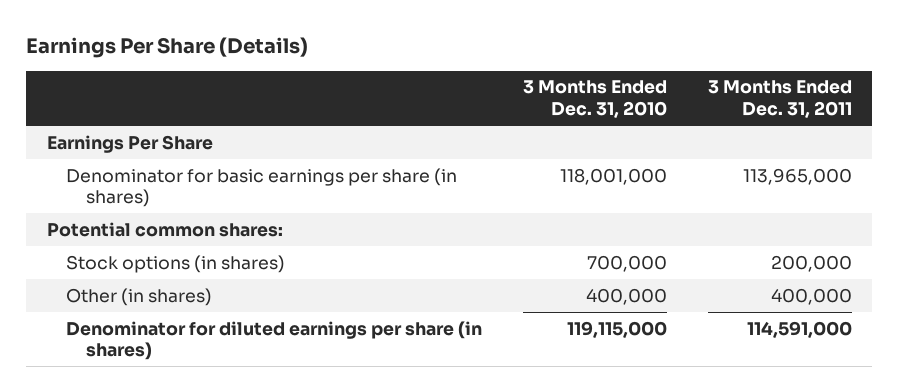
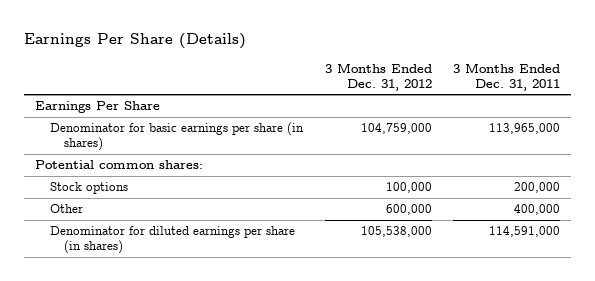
- | 3 Months Ended Dec. 31, 2010 | 3 Months Ended Dec. 31, 2011
+ | 3 Months Ended Dec. 31, 2012 | 3 Months Ended Dec. 31, 2011
- Stock options (in shares) | 700,000 | 200,000
- Other (in shares) | 400,000 | 400,000
+ Stock options | 100,000 | 200,000
+ Other | 600,000 | 400,000

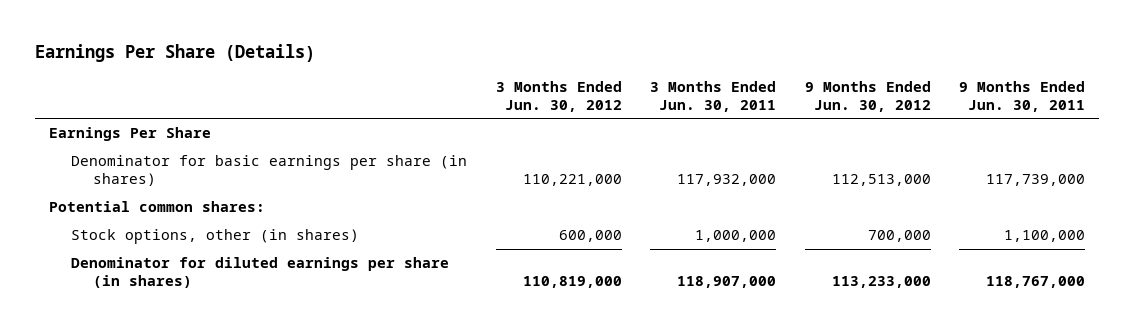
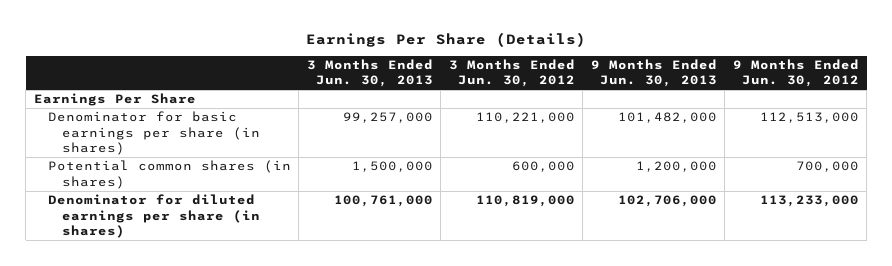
- | 3 Months Ended Jun. 30, 2012 | 3 Months Ended Jun. 30, 2011 | 9 Months Ended Jun. 30, 2012 | 9 Months Ended Jun. 30, 2011
+ | 3 Months Ended Jun. 30, 2013 | 3 Months Ended Jun. 30, 2012 | 9 Months Ended Jun. 30, 2013 | 9 Months Ended Jun. 30, 2012
- Potential common shares:
- Stock options, other (in shares) | 600,000 | 1,000,000 | 700,000 | 1,100,000
+ Potential common shares (in shares) | 1,500,000 | 600,000 | 1,200,000 | 700,000

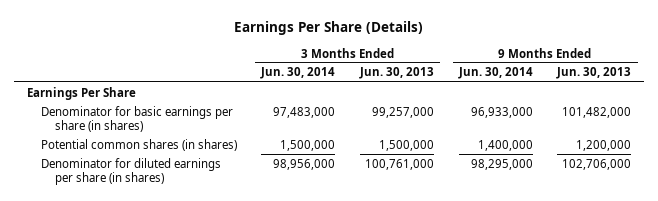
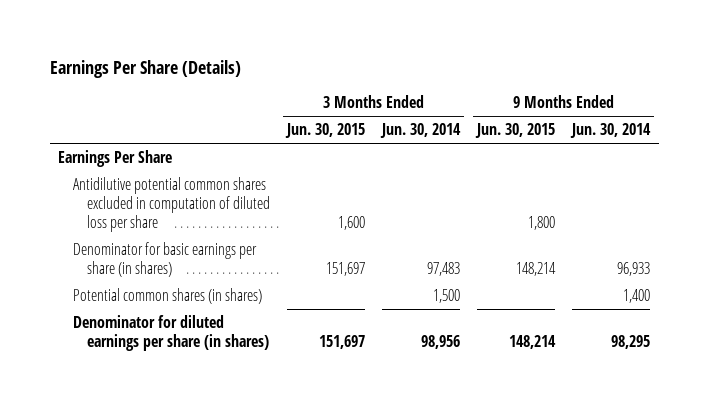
- | 3 Months Ended Jun. 30, 2014 | 3 Months Ended Jun. 30, 2013 | 9 Months Ended Jun. 30, 2014 | 9 Months Ended Jun. 30, 2013
+ | 3 Months Ended Jun. 30, 2015 | 3 Months Ended Jun. 30, 2014 | 9 Months Ended Jun. 30, 2015 | 9 Months Ended Jun. 30, 2014
- Denominator for basic earnings per share (in shares) | 97,483,000 | 99,257,000 | 96,933,000 | 101,482,000
- Potential common shares (in shares) | 1,500,000 | 1,500,000 | 1,400,000 | 1,200,000
- Denominator for diluted earnings per share (in shares) | 98,956,000 | 100,761,000 | 98,295,000 | 102,706,000
+ Antidilutive potential common shares excluded in computation of diluted loss per share | 1,600 | | 1,800 |
+ Denominator for basic earnings per share (in shares) | 151,697 | 97,483 | 148,214 | 96,933
+ Potential common shares (in shares) | | 1,500 | | 1,400
+ Denominator for diluted earnings per share (in shares) | 151,697 | 98,956 | 148,214 | 98,295

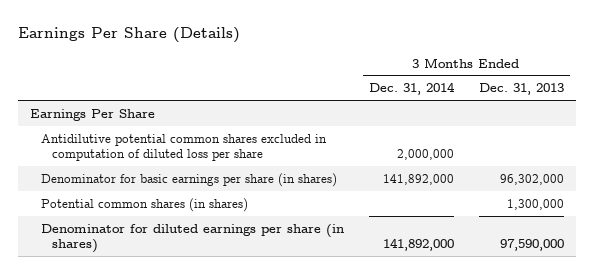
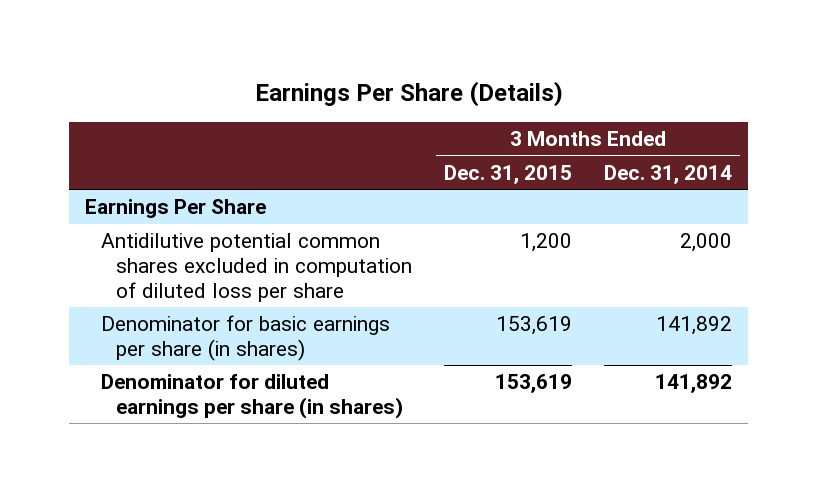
- | 3 Months Ended Dec. 31, 2014 | 3 Months Ended Dec. 31, 2013
+ | 3 Months Ended Dec. 31, 2015 | 3 Months Ended Dec. 31, 2014
- Antidilutive potential common shares excluded in computation of diluted loss per share | 2,000,000 |
- Denominator for basic earnings per share (in shares) | 141,892,000 | 96,302,000
- Potential common shares (in shares) | | 1,300,000
- Denominator for diluted earnings per share (in shares) | 141,892,000 | 97,590,000
+ Antidilutive potential common shares excluded in computation of diluted loss per share | 1,200 | 2,000
+ Denominator for basic earnings per share (in shares) | 153,619 | 141,892
+ Denominator for diluted earnings per share (in shares) | 153,619 | 141,892

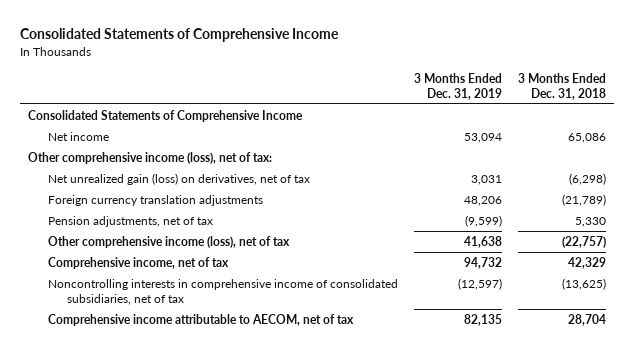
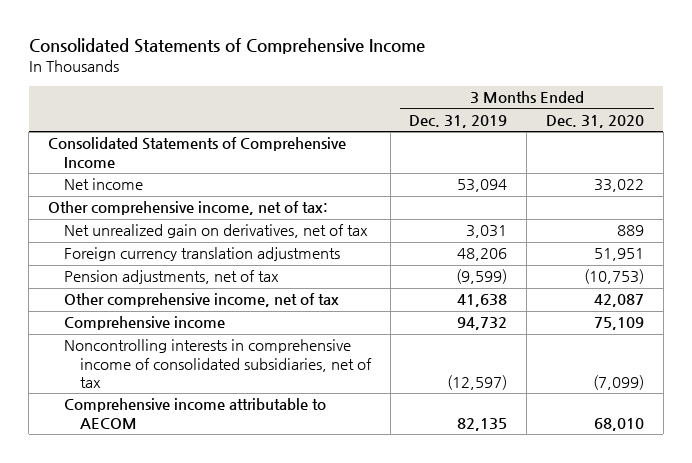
- | 3 Months Ended Dec. 31, 2019 | 3 Months Ended Dec. 31, 2018
+ | 3 Months Ended Dec. 31, 2019 | 3 Months Ended Dec. 31, 2020
- Other comprehensive income (loss), net of tax:
- Net unrealized gain (loss) on derivatives, net of tax | 3,031 | (6,298)
+ Other comprehensive income, net of tax:
+ Net unrealized gain on derivatives, net of tax | 3,031 | 889
- Other comprehensive income (loss), net of tax | 41,638 | (22,757)
- Comprehensive income, net of tax | 94,732 | 42,329
+ Other comprehensive income, net of tax | 41,638 | 42,087
+ Comprehensive income | 94,732 | 75,109
- Comprehensive income attributable to AECOM, net of tax | 82,135 | 28,704
+ Comprehensive income attributable to AECOM | 82,135 | 68,010

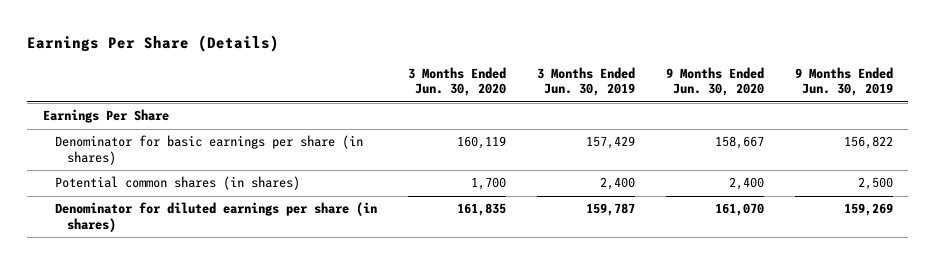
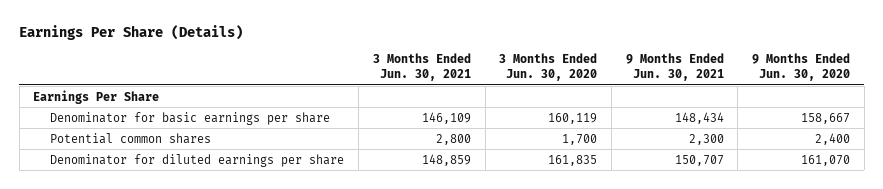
- | 3 Months Ended Jun. 30, 2020 | 3 Months Ended Jun. 30, 2019 | 9 Months Ended Jun. 30, 2020 | 9 Months Ended Jun. 30, 2019
+ | 3 Months Ended Jun. 30, 2021 | 3 Months Ended Jun. 30, 2020 | 9 Months Ended Jun. 30, 2021 | 9 Months Ended Jun. 30, 2020
- Denominator for basic earnings per share (in shares) | 160,119 | 157,429 | 158,667 | 156,822
- Potential common shares (in shares) | 1,700 | 2,400 | 2,400 | 2,500
- Denominator for diluted earnings per share (in shares) | 161,835 | 159,787 | 161,070 | 159,269
+ Denominator for basic earnings per share | 146,109 | 160,119 | 148,434 | 158,667
+ Potential common shares | 2,800 | 1,700 | 2,300 | 2,400
+ Denominator for diluted earnings per share | 148,859 | 161,835 | 150,707 | 161,070

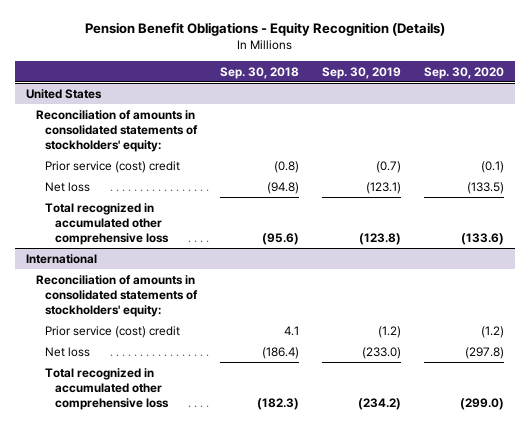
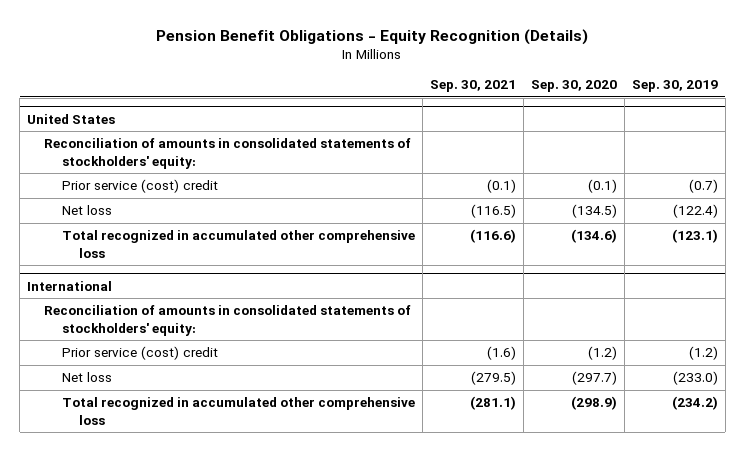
- | Sep. 30, 2018 | Sep. 30, 2019 | Sep. 30, 2020
+ | Sep. 30, 2021 | Sep. 30, 2020 | Sep. 30, 2019
@ United States
- Net loss | (94.8) | (123.1) | (133.5)
- Total recognized in accumulated other comprehensive loss | (95.6) | (123.8) | (133.6)
+ Net loss | (116.5) | (134.5) | (122.4)
+ Total recognized in accumulated other comprehensive loss | (116.6) | (134.6) | (123.1)
@ International
- Net loss | (186.4) | (233.0) | (297.8)
- Total recognized in accumulated other comprehensive loss | (182.3) | (234.2) | (299.0)
+ Net loss | (279.5) | (297.7) | (233.0)
+ Total recognized in accumulated other comprehensive loss | (281.1) | (298.9) | (234.2)

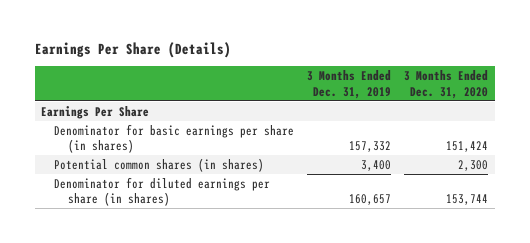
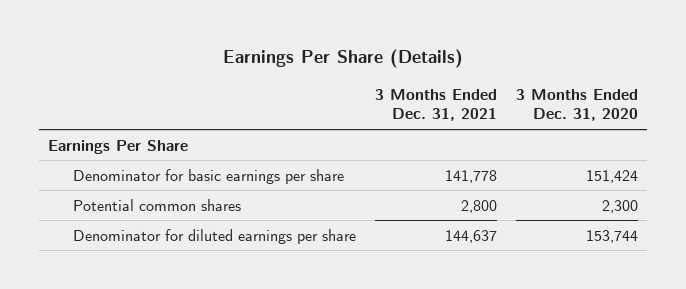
- | 3 Months Ended Dec. 31, 2019 | 3 Months Ended Dec. 31, 2020
+ | 3 Months Ended Dec. 31, 2021 | 3 Months Ended Dec. 31, 2020
- Denominator for basic earnings per share (in shares) | 157,332 | 151,424
- Potential common shares (in shares) | 3,400 | 2,300
- Denominator for diluted earnings per share (in shares) | 160,657 | 153,744
+ Denominator for basic earnings per share | 141,778 | 151,424
+ Potential common shares | 2,800 | 2,300
+ Denominator for diluted earnings per share | 144,637 | 153,744

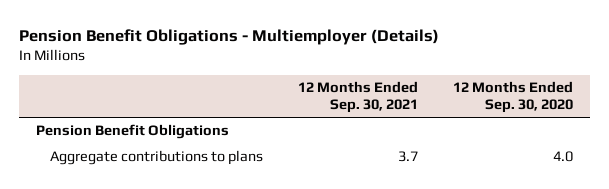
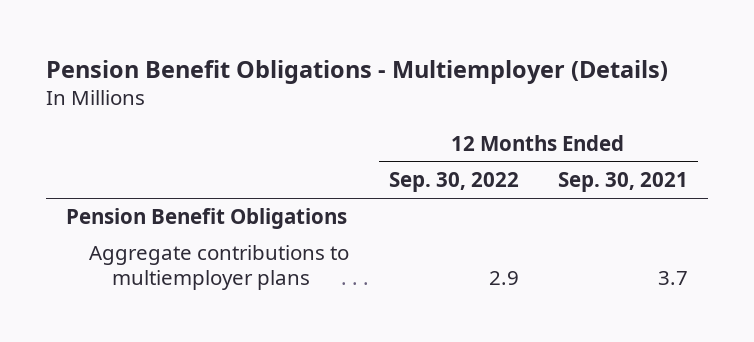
- | 12 Months Ended Sep. 30, 2021 | 12 Months Ended Sep. 30, 2020
+ | 12 Months Ended Sep. 30, 2022 | 12 Months Ended Sep. 30, 2021
- Aggregate contributions to plans | 3.7 | 4.0
+ Aggregate contributions to multiemployer plans | 2.9 | 3.7

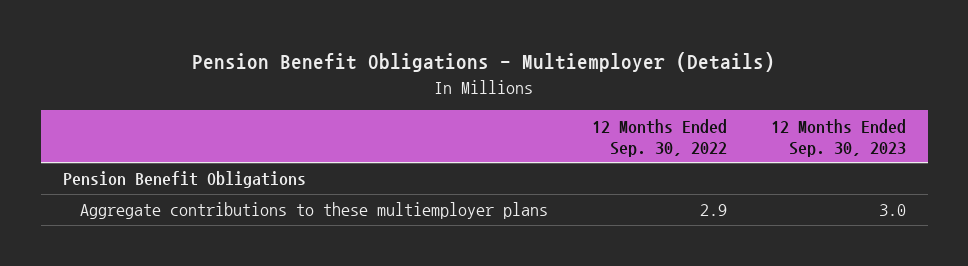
- | 12 Months Ended Sep. 30, 2022 | 12 Months Ended Sep. 30, 2021
+ | 12 Months Ended Sep. 30, 2022 | 12 Months Ended Sep. 30, 2023
- Aggregate contributions to multiemployer plans | 2.9 | 3.7
+ Aggregate contributions to these multiemployer plans | 2.9 | 3.0

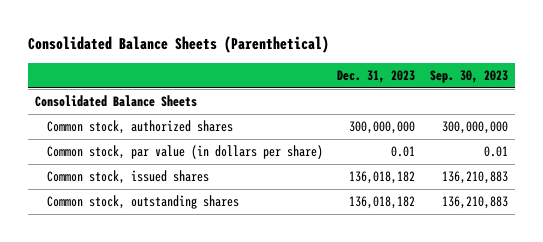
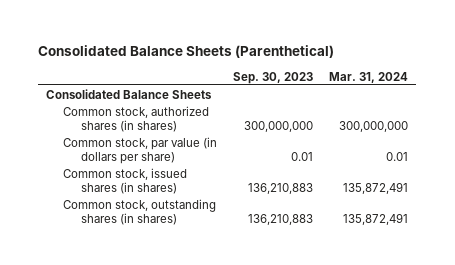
- | Dec. 31, 2023 | Sep. 30, 2023
+ | Sep. 30, 2023 | Mar. 31, 2024
- Common stock, authorized shares | 300,000,000 | 300,000,000
+ Common stock, authorized shares (in shares) | 300,000,000 | 300,000,000
- Common stock, issued shares | 136,018,182 | 136,210,883
- Common stock, outstanding shares | 136,018,182 | 136,210,883
+ Common stock, issued shares (in shares) | 136,210,883 | 135,872,491
+ Common stock, outstanding shares (in shares) | 136,210,883 | 135,872,491

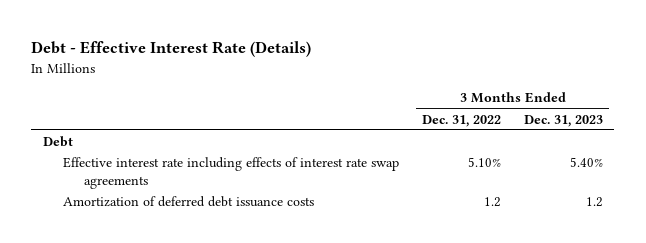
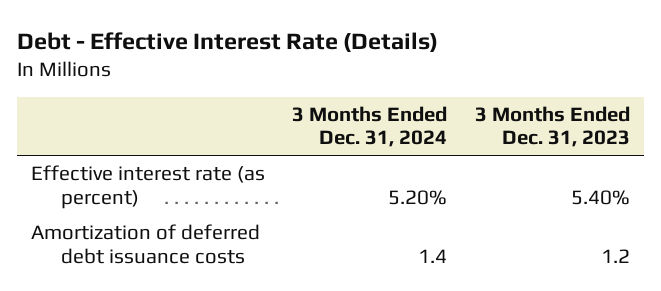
- | 3 Months Ended Dec. 31, 2022 | 3 Months Ended Dec. 31, 2023
+ | 3 Months Ended Dec. 31, 2024 | 3 Months Ended Dec. 31, 2023
- Debt
- Effective interest rate including effects of interest rate swap agreements | 5.10% | 5.40%
+ Effective interest rate (as percent) | 5.20% | 5.40%

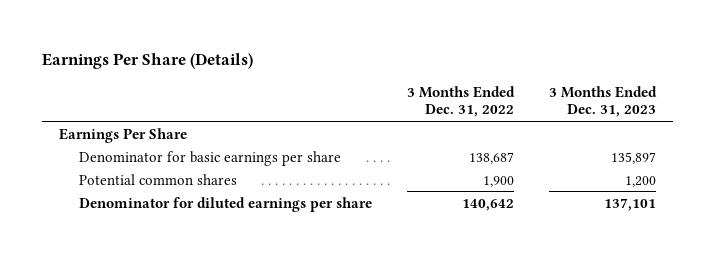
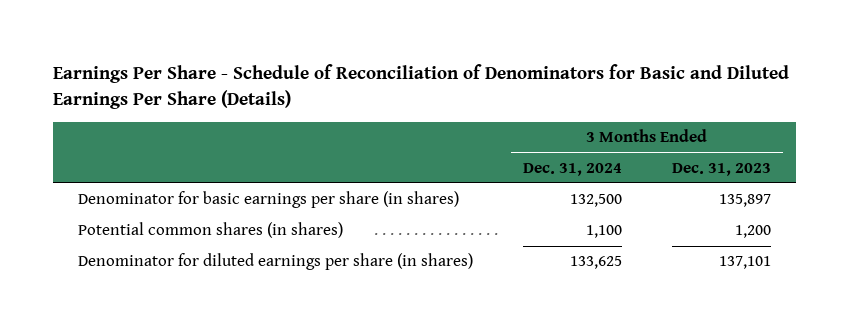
- Earnings Per Share (Details)
+ Earnings Per Share - Schedule of Reconciliation of Denominators for Basic and Diluted Earnings Per Share (Details)
- | 3 Months Ended Dec. 31, 2022 | 3 Months Ended Dec. 31, 2023
+ | 3 Months Ended Dec. 31, 2024 | 3 Months Ended Dec. 31, 2023
- Earnings Per Share
- Denominator for basic earnings per share | 138,687 | 135,897
- Potential common shares | 1,900 | 1,200
- Denominator for diluted earnings per share | 140,642 | 137,101
+ Denominator for basic earnings per share (in shares) | 132,500 | 135,897
+ Potential common shares (in shares) | 1,100 | 1,200
+ Denominator for diluted earnings per share (in shares) | 133,625 | 137,101

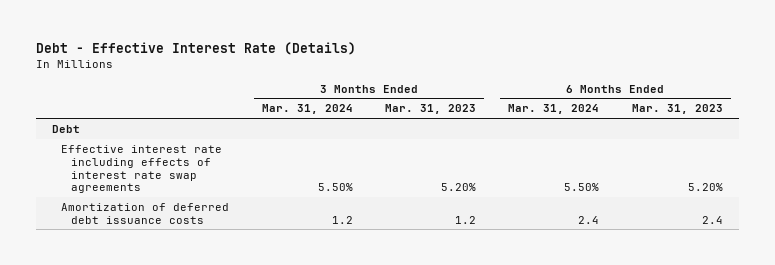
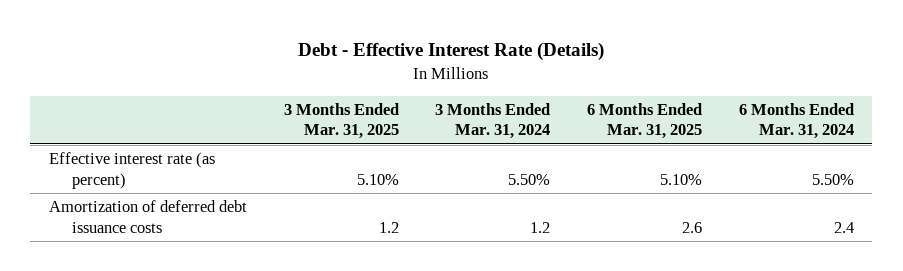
- | 3 Months Ended Mar. 31, 2024 | 3 Months Ended Mar. 31, 2023 | 6 Months Ended Mar. 31, 2024 | 6 Months Ended Mar. 31, 2023
+ | 3 Months Ended Mar. 31, 2025 | 3 Months Ended Mar. 31, 2024 | 6 Months Ended Mar. 31, 2025 | 6 Months Ended Mar. 31, 2024
- Debt
- Effective interest rate including effects of interest rate swap agreements | 5.50% | 5.20% | 5.50% | 5.20%
+ Effective interest rate (as percent) | 5.10% | 5.50% | 5.10% | 5.50%

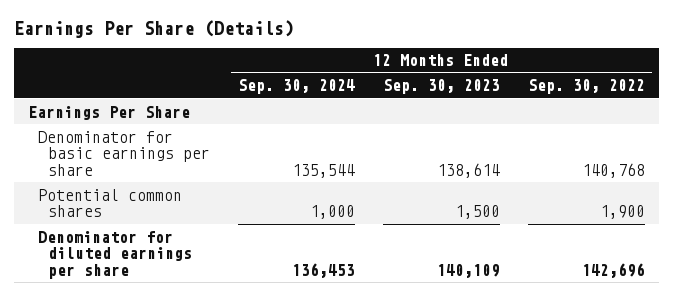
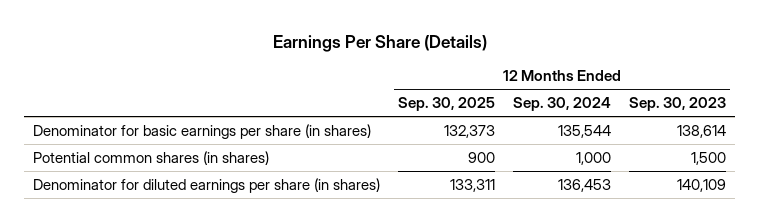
- | 12 Months Ended Sep. 30, 2024 | 12 Months Ended Sep. 30, 2023 | 12 Months Ended Sep. 30, 2022
+ | 12 Months Ended Sep. 30, 2025 | 12 Months Ended Sep. 30, 2024 | 12 Months Ended Sep. 30, 2023
- Earnings Per Share
- Denominator for basic earnings per share | 135,544 | 138,614 | 140,768
- Potential common shares | 1,000 | 1,500 | 1,900
- Denominator for diluted earnings per share | 136,453 | 140,109 | 142,696
+ Denominator for basic earnings per share (in shares) | 132,373 | 135,544 | 138,614
+ Potential common shares (in shares) | 900 | 1,000 | 1,500
+ Denominator for diluted earnings per share (in shares) | 133,311 | 136,453 | 140,109

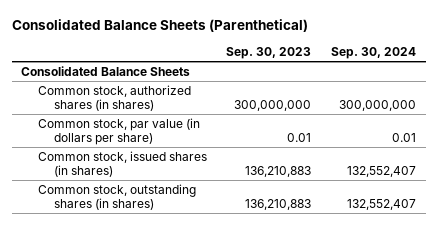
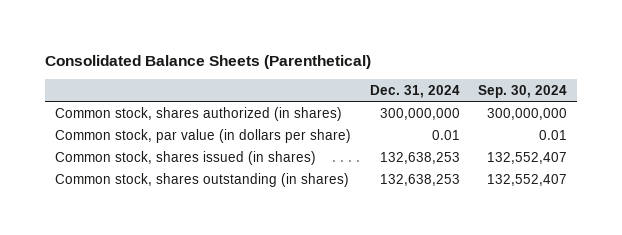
- | Sep. 30, 2023 | Sep. 30, 2024
+ | Dec. 31, 2024 | Sep. 30, 2024
- Consolidated Balance Sheets
- Common stock, authorized shares (in shares) | 300,000,000 | 300,000,000
+ Common stock, shares authorized (in shares) | 300,000,000 | 300,000,000
- Common stock, issued shares (in shares) | 136,210,883 | 132,552,407
- Common stock, outstanding shares (in shares) | 136,210,883 | 132,552,407
+ Common stock, shares issued (in shares) | 132,638,253 | 132,552,407
+ Common stock, shares outstanding (in shares) | 132,638,253 | 132,552,407

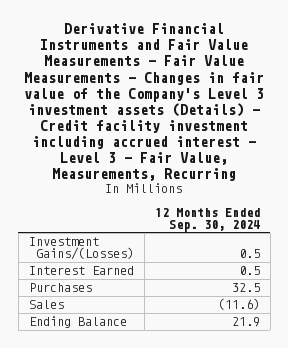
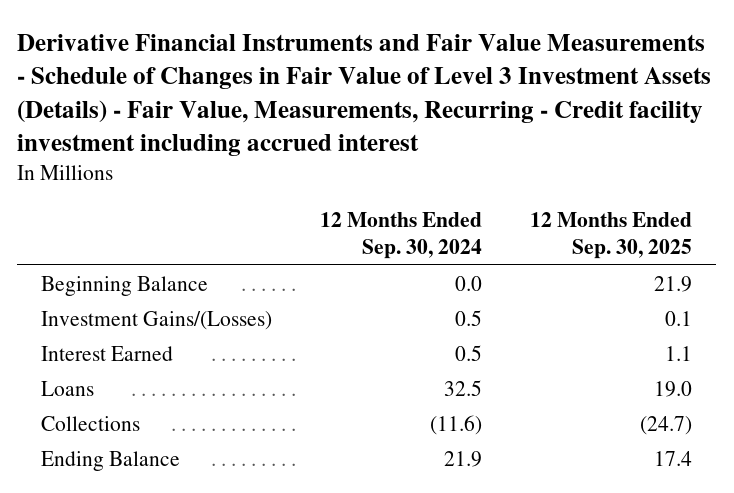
- Derivative Financial Instruments and Fair Value Measurements - Fair Value Measurements - Changes in fair value of the Company's Level 3 investment assets (Details) - Credit facility investment including accrued interest - Level 3 - Fair Value, Measurements, Recurring
+ Derivative Financial Instruments and Fair Value Measurements - Schedule of Changes in Fair Value of Level 3 Investment Assets (Details) - Fair Value, Measurements, Recurring - Credit facility investment including accrued interest
- | 12 Months Ended Sep. 30, 2024
+ | 12 Months Ended Sep. 30, 2024 | 12 Months Ended Sep. 30, 2025
+ Beginning Balance | 0.0 | 21.9
- Purchases | 32.5
- Sales | (11.6)
+ Loans | 32.5 | 19.0
+ Collections | (11.6) | (24.7)

